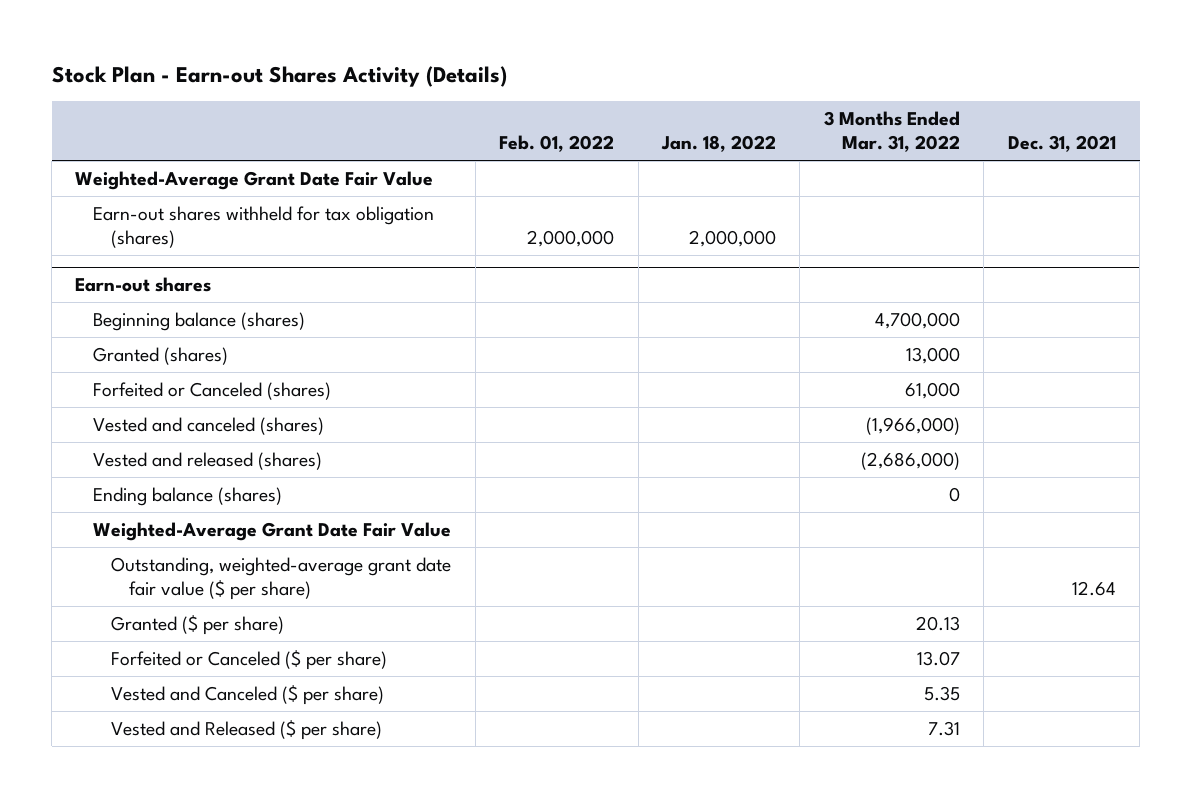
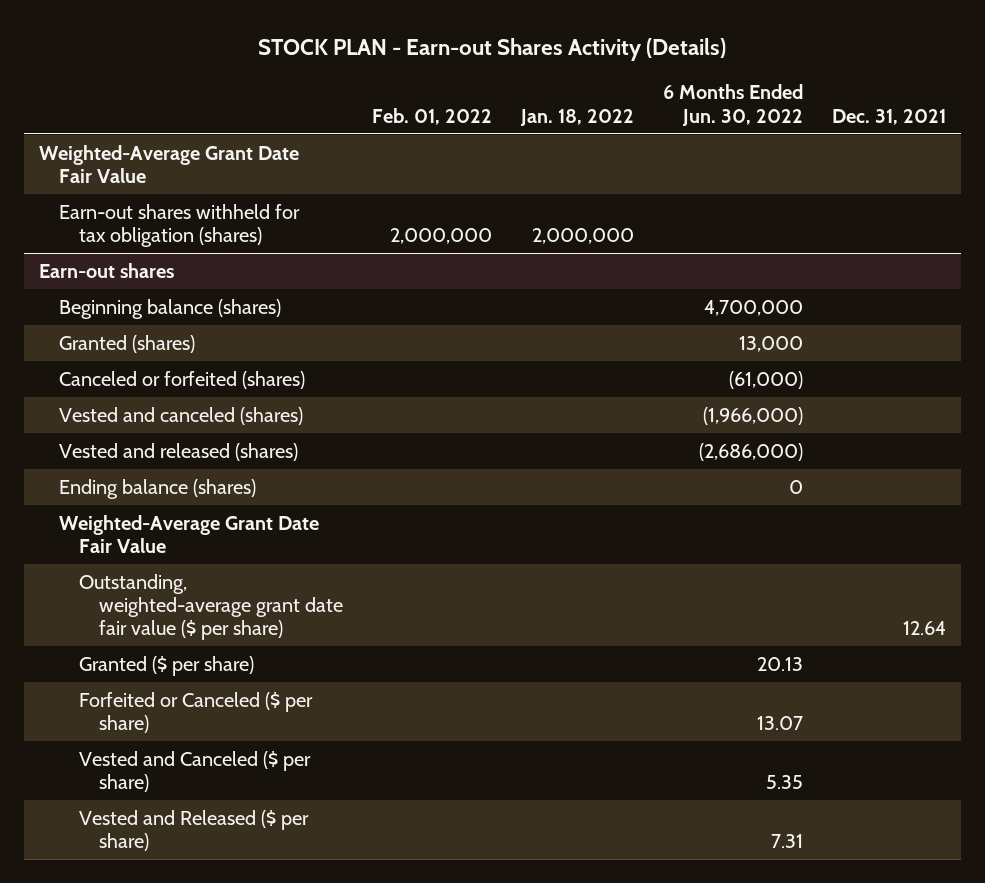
- Stock Plan - Earn-out Shares Activity (Details)
+ STOCK PLAN - Earn-out Shares Activity (Details)
- | Feb. 01, 2022 | Jan. 18, 2022 | 3 Months Ended Mar. 31, 2022 | Dec. 31, 2021
+ | Feb. 01, 2022 | Jan. 18, 2022 | 6 Months Ended Jun. 30, 2022 | Dec. 31, 2021
@ Earn-out shares
- Forfeited or Canceled (shares) | | | 61,000 |
+ Canceled or forfeited (shares) | | | (61,000) |

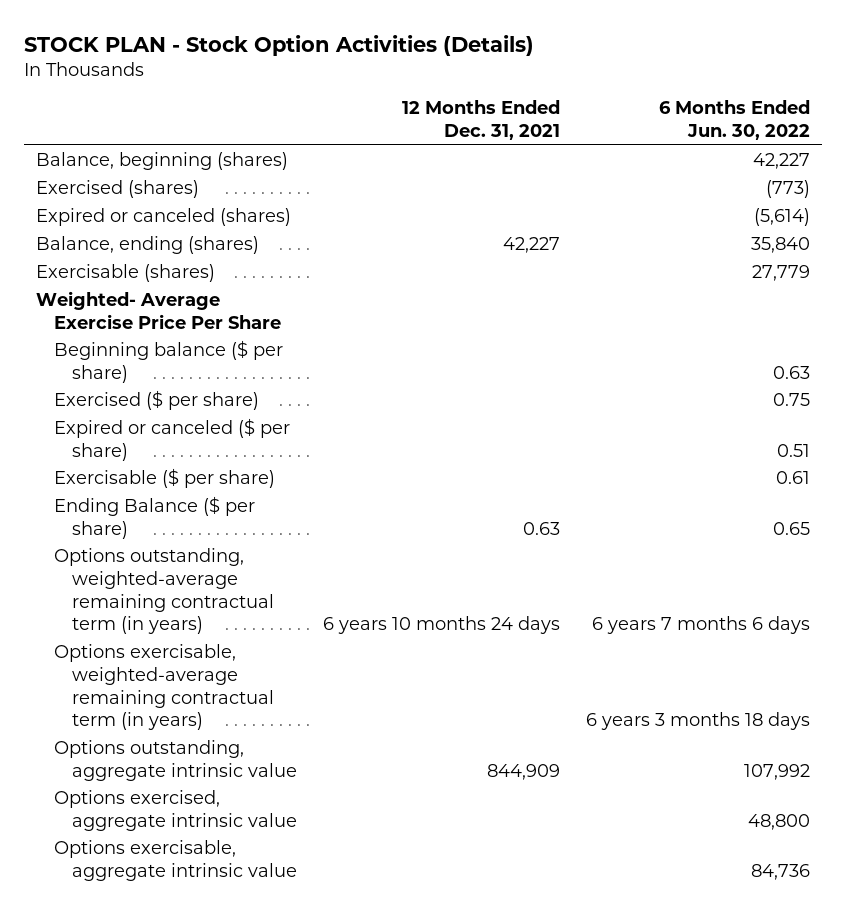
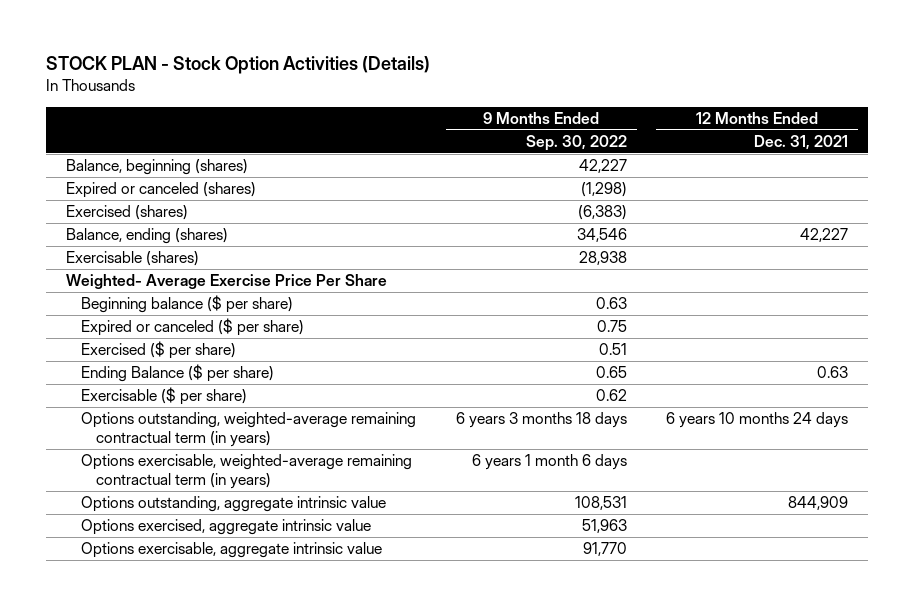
- | 12 Months Ended Dec. 31, 2021 | 6 Months Ended Jun. 30, 2022
+ | 9 Months Ended Sep. 30, 2022 | 12 Months Ended Dec. 31, 2021
moved down: Exercised (shares) | (6,383) |
moved down: Exercised ($ per share) | 0.51 |
moved down: Exercisable ($ per share) | 0.62 |

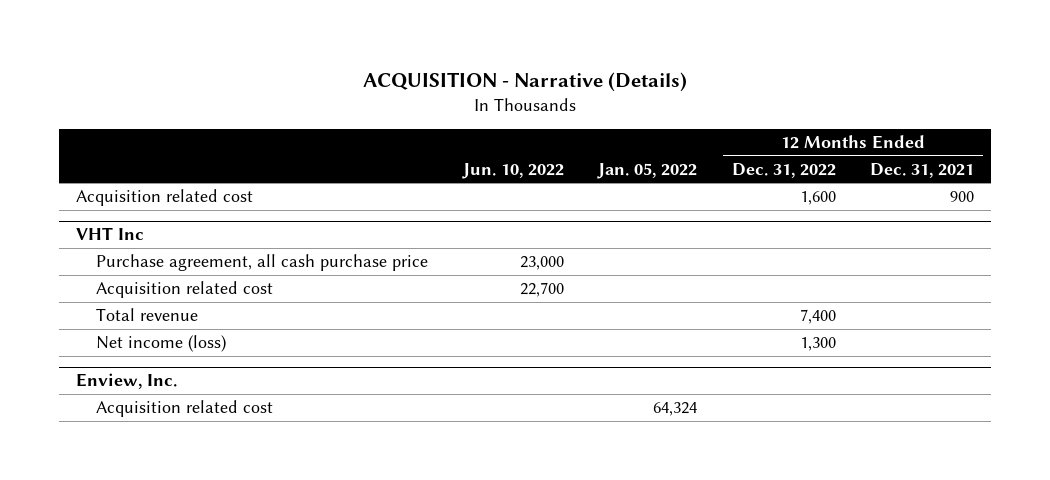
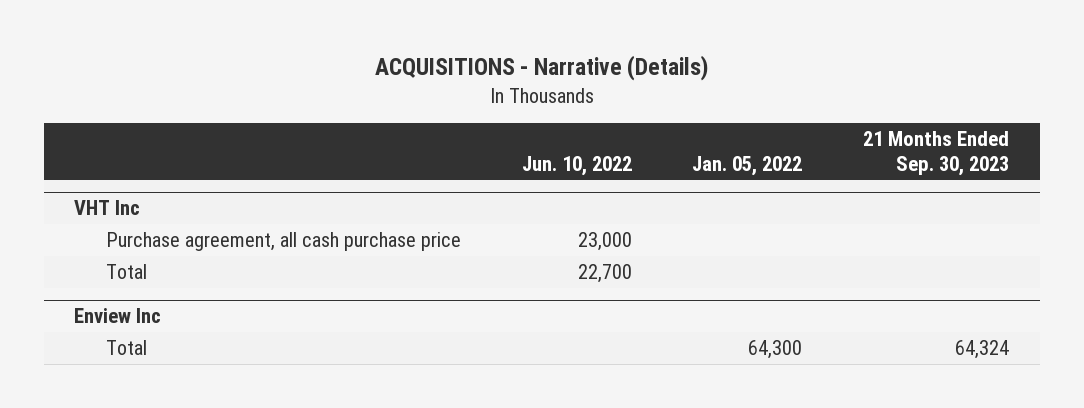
- ACQUISITION - Narrative (Details)
+ ACQUISITIONS - Narrative (Details)
- | Jun. 10, 2022 | Jan. 05, 2022 | 12 Months Ended Dec. 31, 2022 | 12 Months Ended Dec. 31, 2021
+ | Jun. 10, 2022 | Jan. 05, 2022 | 21 Months Ended Sep. 30, 2023
- Acquisition related cost | | | 1,600 | 900
@ VHT Inc
- Acquisition related cost | 22,700 | | |
- Total revenue | | | 7,400 |
- Net income (loss) | | | 1,300 |
- Enview, Inc.
- Acquisition related cost | | 64,324 | |
@ VHT Inc
+ Total | 22,700 | |
+ Enview Inc
+ Total | | 64,300 | 64,324

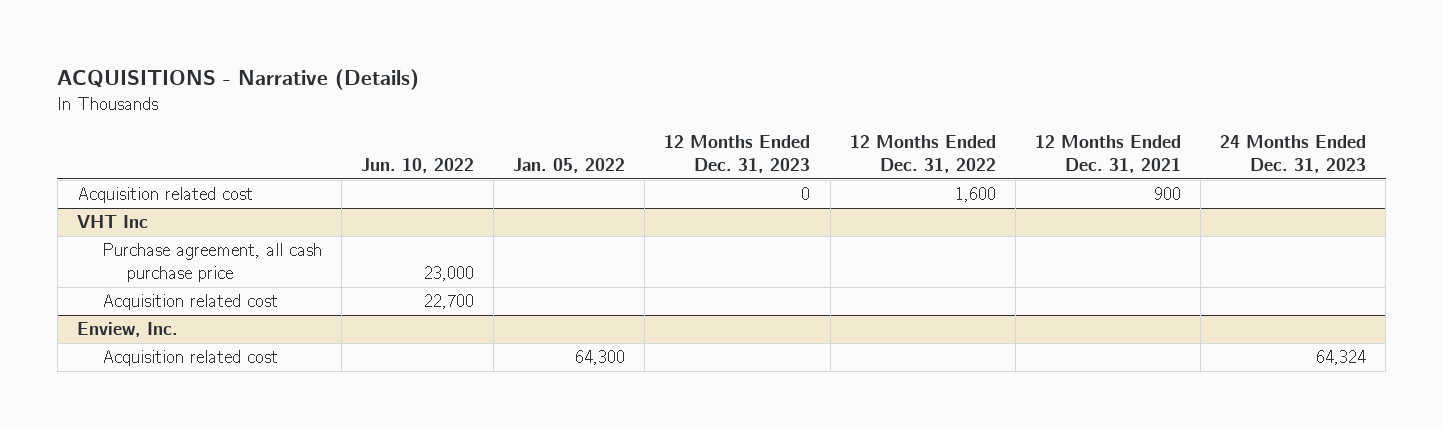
- | Jun. 10, 2022 | Jan. 05, 2022 | 21 Months Ended Sep. 30, 2023
+ | Jun. 10, 2022 | Jan. 05, 2022 | 12 Months Ended Dec. 31, 2023 | 12 Months Ended Dec. 31, 2022 | 12 Months Ended Dec. 31, 2021 | 24 Months Ended Dec. 31, 2023
+ Acquisition related cost | | | 0 | 1,600 | 900 |
@ VHT Inc
- Total | 22,700 | |
- Enview Inc
- Total | | 64,300 | 64,324
@ VHT Inc
+ Acquisition related cost | 22,700 | | | | |
+ Enview, Inc.
+ Acquisition related cost | | 64,300 | | | | 64,324

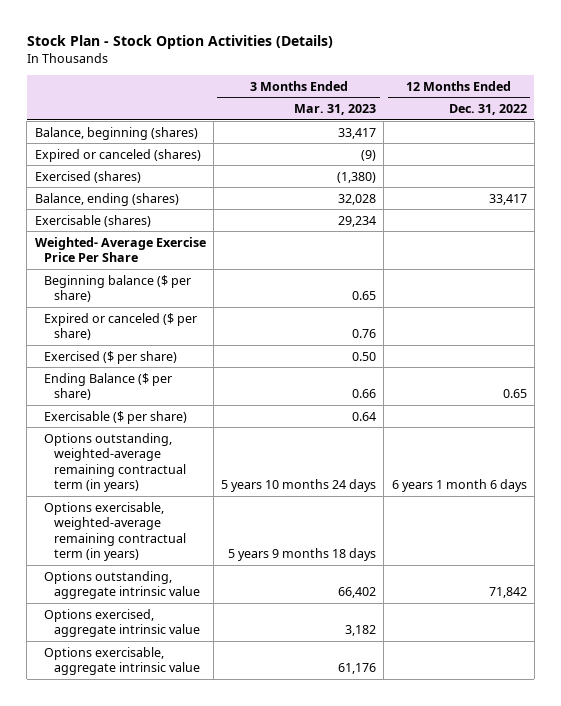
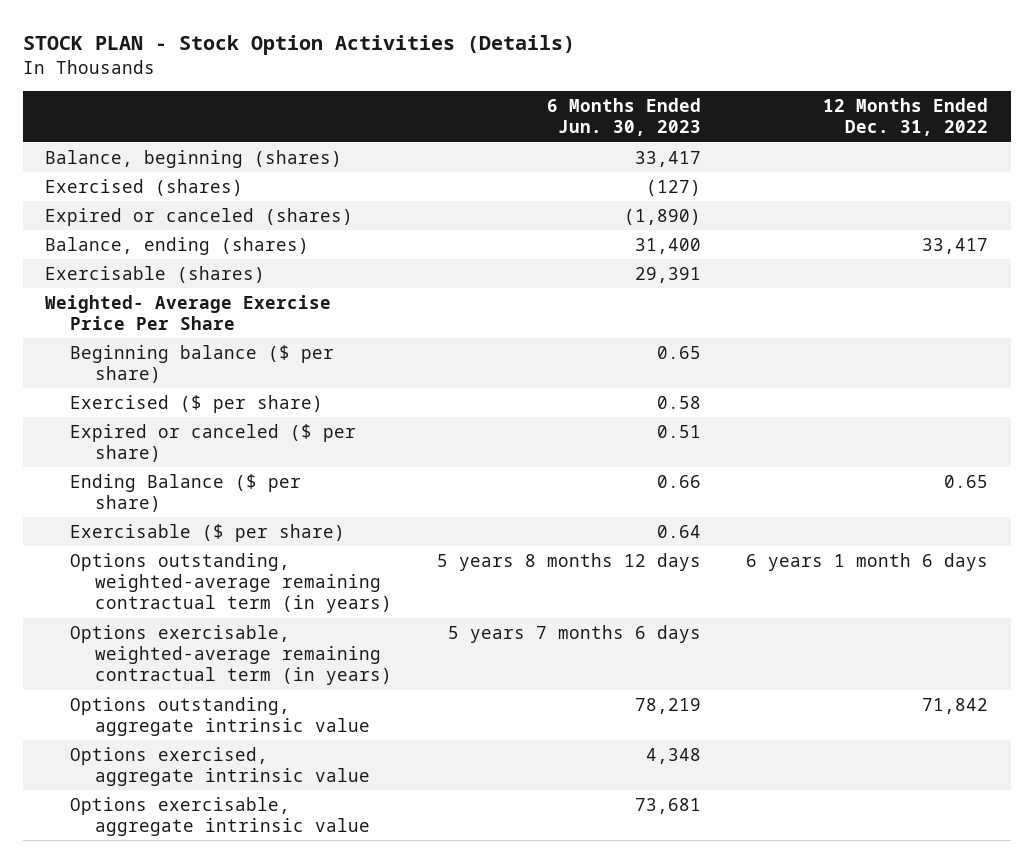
- Stock Plan - Stock Option Activities (Details)
+ STOCK PLAN - Stock Option Activities (Details)
- | 3 Months Ended Mar. 31, 2023 | 12 Months Ended Dec. 31, 2022
+ | 6 Months Ended Jun. 30, 2023 | 12 Months Ended Dec. 31, 2022
moved down: Expired or canceled (shares) | (1,890) |
moved down: Expired or canceled ($ per share) | 0.51 |

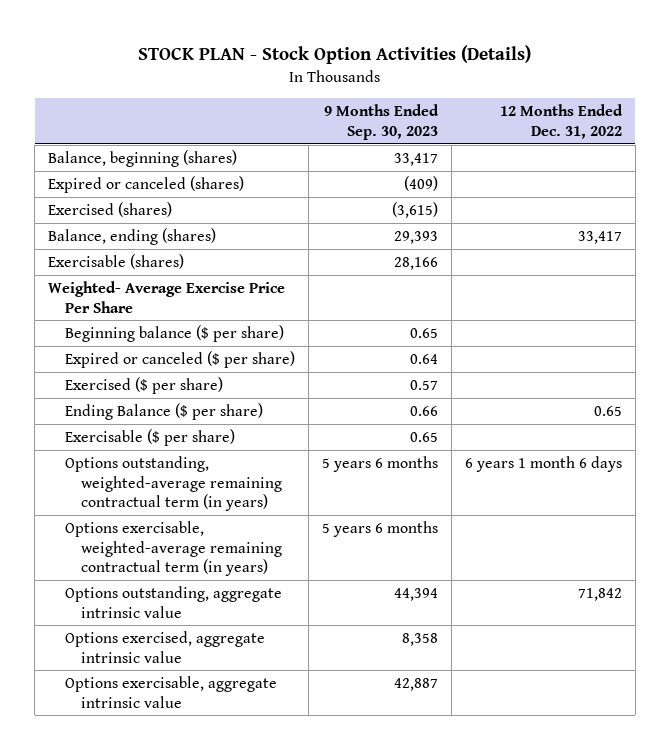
- | 6 Months Ended Jun. 30, 2023 | 12 Months Ended Dec. 31, 2022
+ | 9 Months Ended Sep. 30, 2023 | 12 Months Ended Dec. 31, 2022
moved down: Exercised (shares) | (3,615) |
moved down: Exercised ($ per share) | 0.57 |

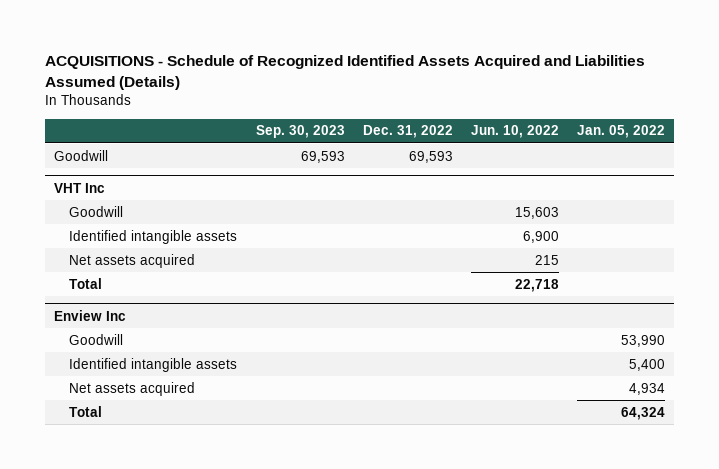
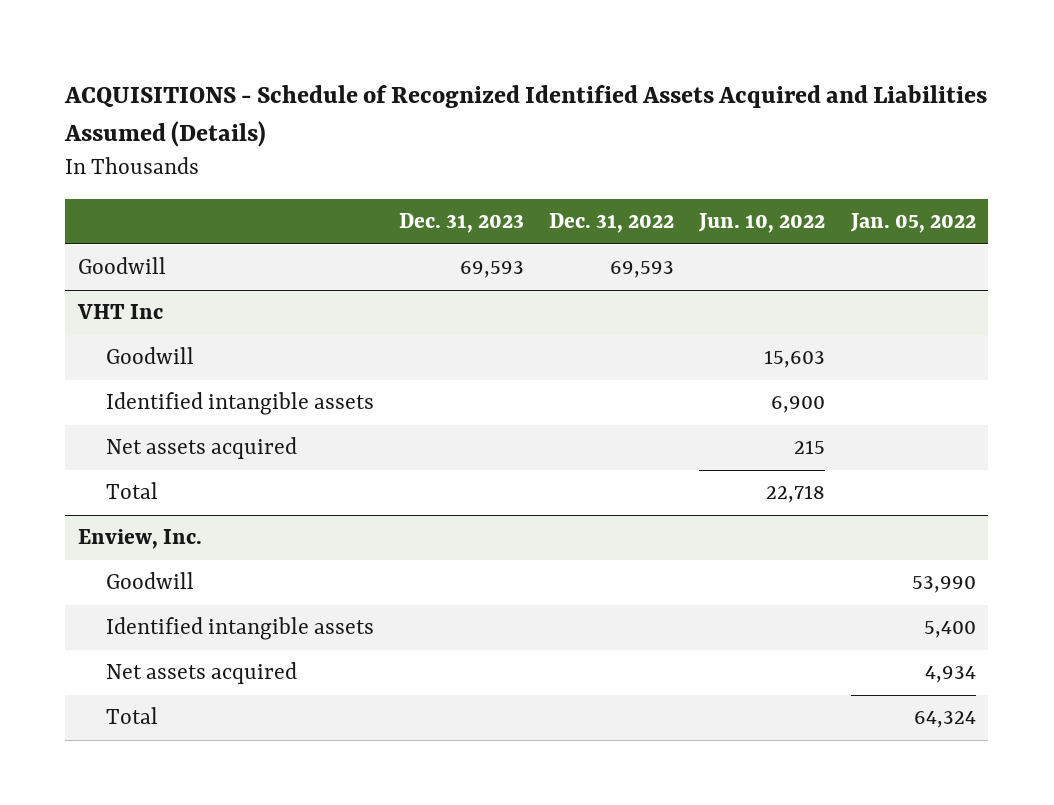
- | Sep. 30, 2023 | Dec. 31, 2022 | Jun. 10, 2022 | Jan. 05, 2022
+ | Dec. 31, 2023 | Dec. 31, 2022 | Jun. 10, 2022 | Jan. 05, 2022
- Enview Inc
+ Enview, Inc.

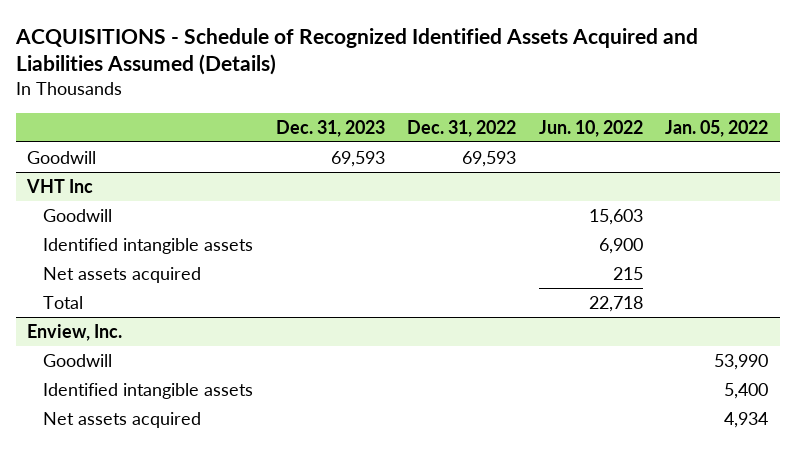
@ Enview, Inc.
- Total | | | | 64,324

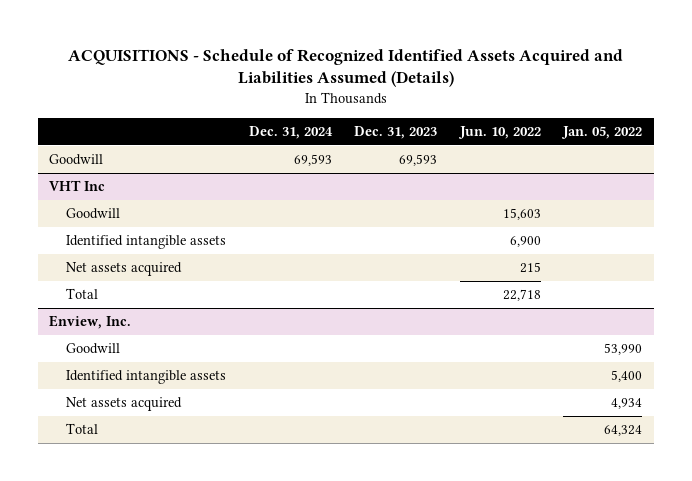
- | Dec. 31, 2023 | Dec. 31, 2022 | Jun. 10, 2022 | Jan. 05, 2022
+ | Dec. 31, 2024 | Dec. 31, 2023 | Jun. 10, 2022 | Jan. 05, 2022
@ Enview, Inc.
+ Total | | | | 64,324

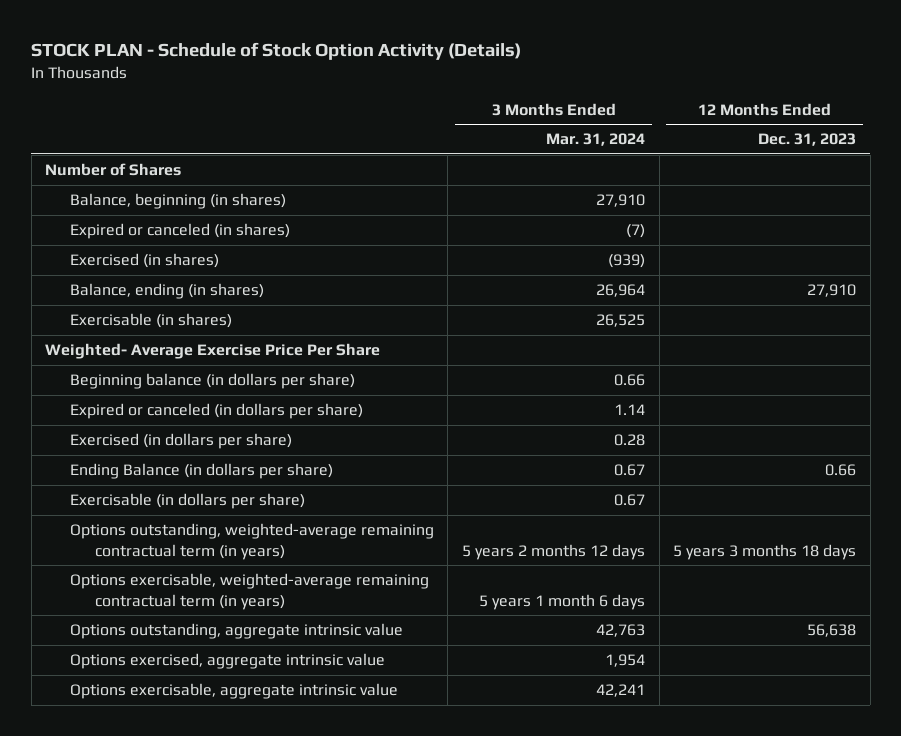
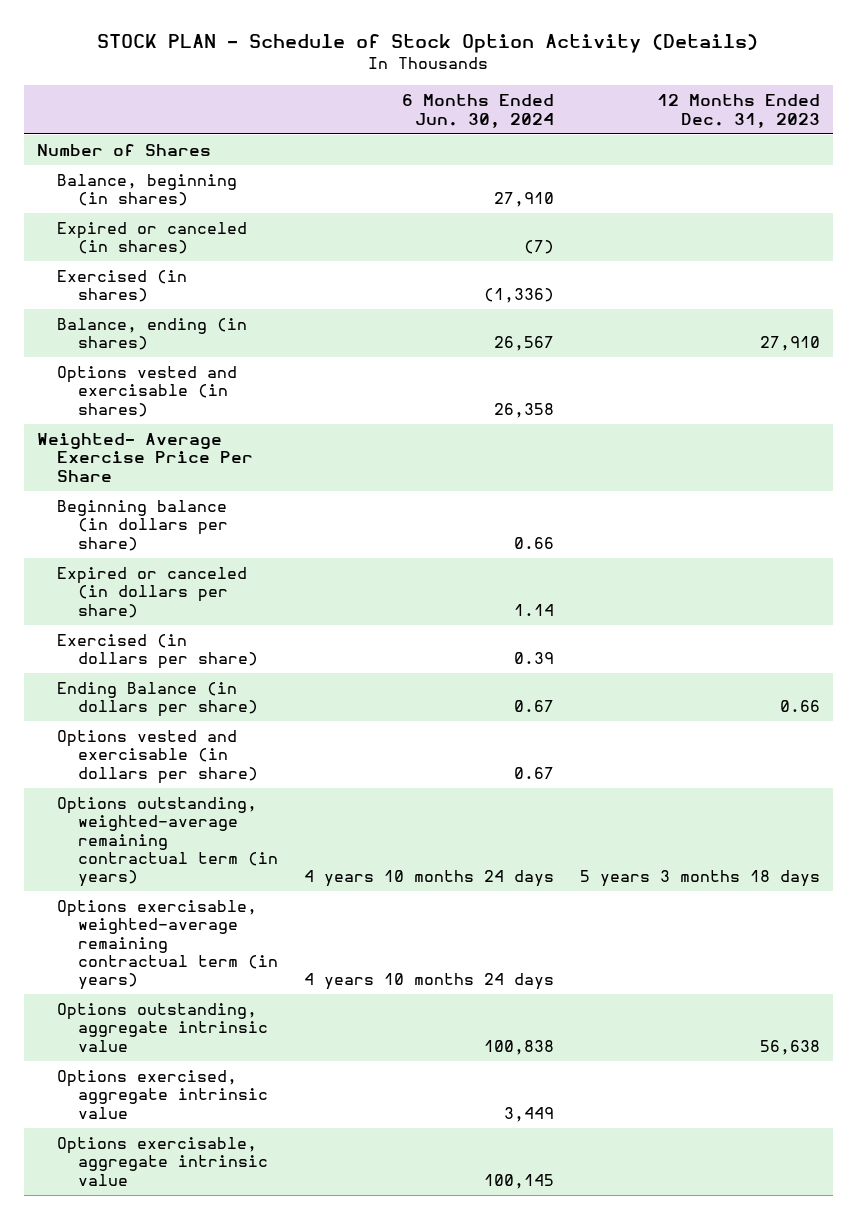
- | 3 Months Ended Mar. 31, 2024 | 12 Months Ended Dec. 31, 2023
+ | 6 Months Ended Jun. 30, 2024 | 12 Months Ended Dec. 31, 2023
- Exercisable (in shares) | 26,525 |
+ Options vested and exercisable (in shares) | 26,358 |
- Exercisable (in dollars per share) | 0.67 |
+ Options vested and exercisable (in dollars per share) | 0.67 |

